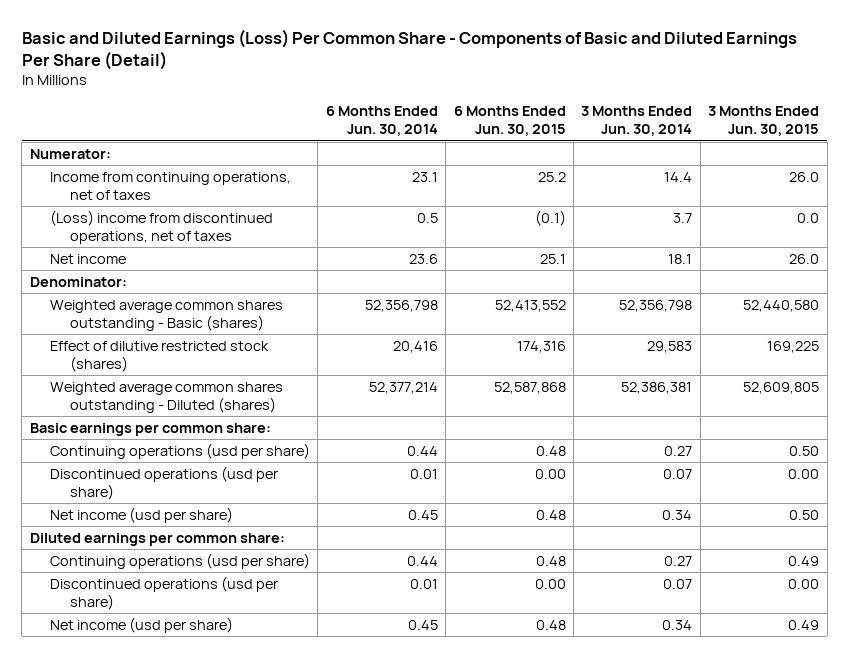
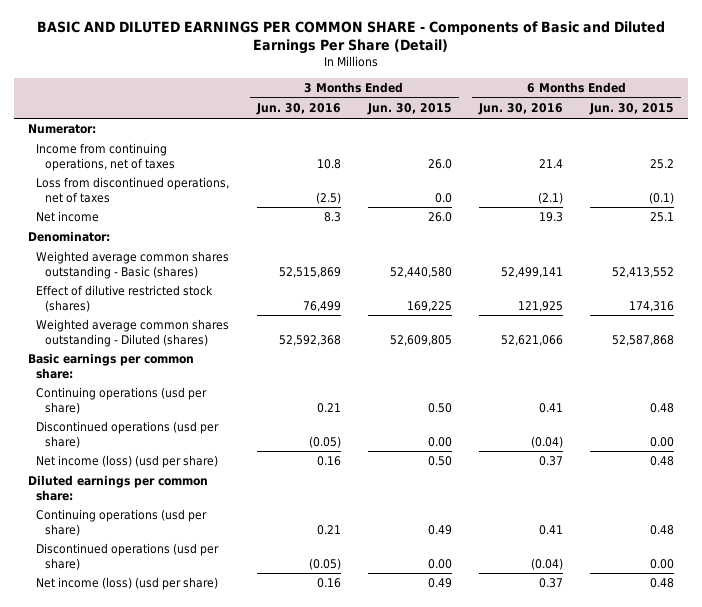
- Basic and Diluted Earnings (Loss) Per Common Share - Components of Basic and Diluted Earnings Per Share (Detail)
+ BASIC AND DILUTED EARNINGS PER COMMON SHARE - Components of Basic and Diluted Earnings Per Share (Detail)
- | 6 Months Ended Jun. 30, 2014 | 6 Months Ended Jun. 30, 2015 | 3 Months Ended Jun. 30, 2014 | 3 Months Ended Jun. 30, 2015
+ | 3 Months Ended Jun. 30, 2016 | 3 Months Ended Jun. 30, 2015 | 6 Months Ended Jun. 30, 2016 | 6 Months Ended Jun. 30, 2015
- (Loss) income from discontinued operations, net of taxes | 0.5 | (0.1) | 3.7 | 0.0
+ Loss from discontinued operations, net of taxes | (2.5) | 0.0 | (2.1) | (0.1)
- Net income (usd per share) | 0.45 | 0.48 | 0.34 | 0.50
+ Net income (loss) (usd per share) | 0.16 | 0.50 | 0.37 | 0.48
- Net income (usd per share) | 0.45 | 0.48 | 0.34 | 0.49
+ Net income (loss) (usd per share) | 0.16 | 0.49 | 0.37 | 0.48

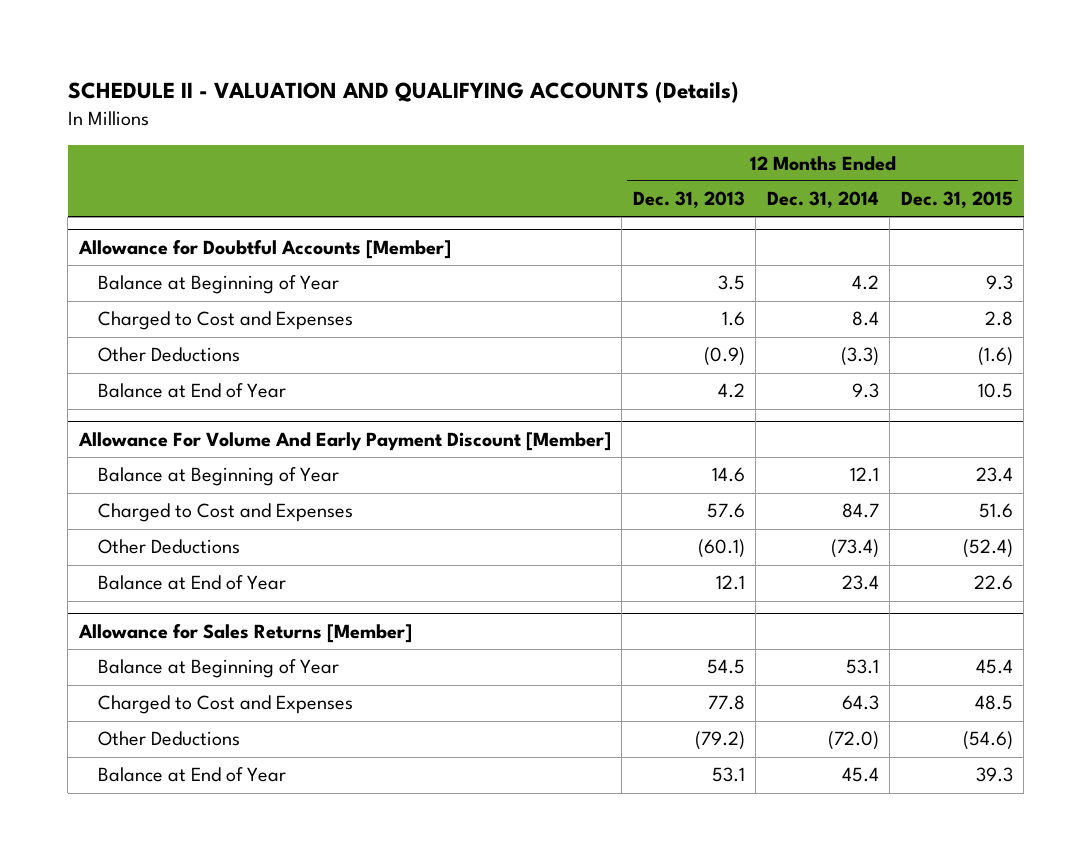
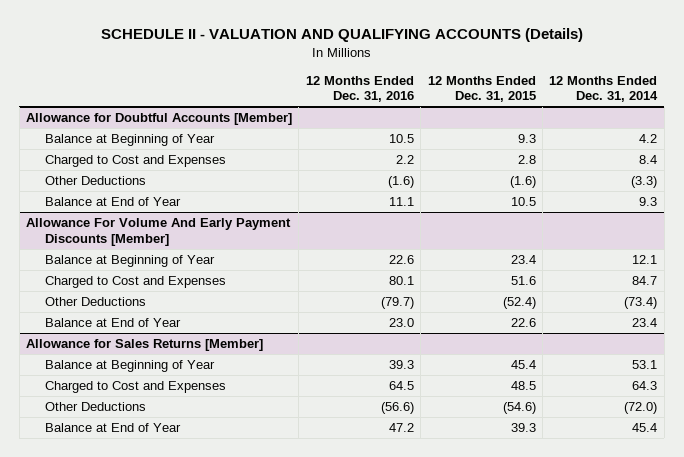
- | 12 Months Ended Dec. 31, 2013 | 12 Months Ended Dec. 31, 2014 | 12 Months Ended Dec. 31, 2015
+ | 12 Months Ended Dec. 31, 2016 | 12 Months Ended Dec. 31, 2015 | 12 Months Ended Dec. 31, 2014
- Allowance For Volume And Early Payment Discount [Member]
+ Allowance For Volume And Early Payment Discounts [Member]

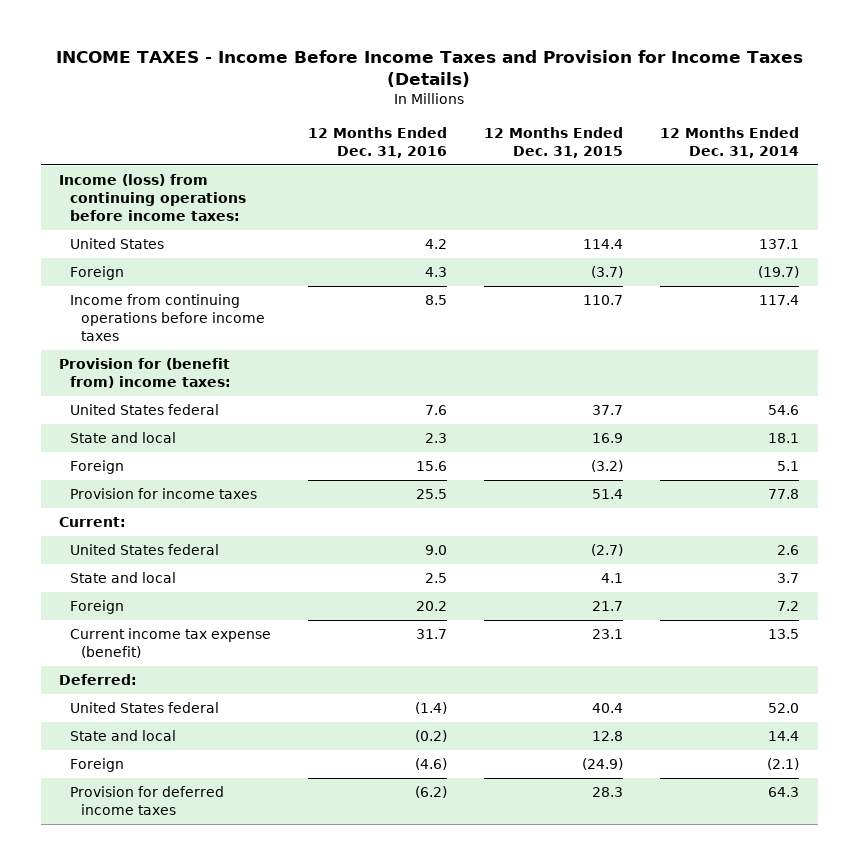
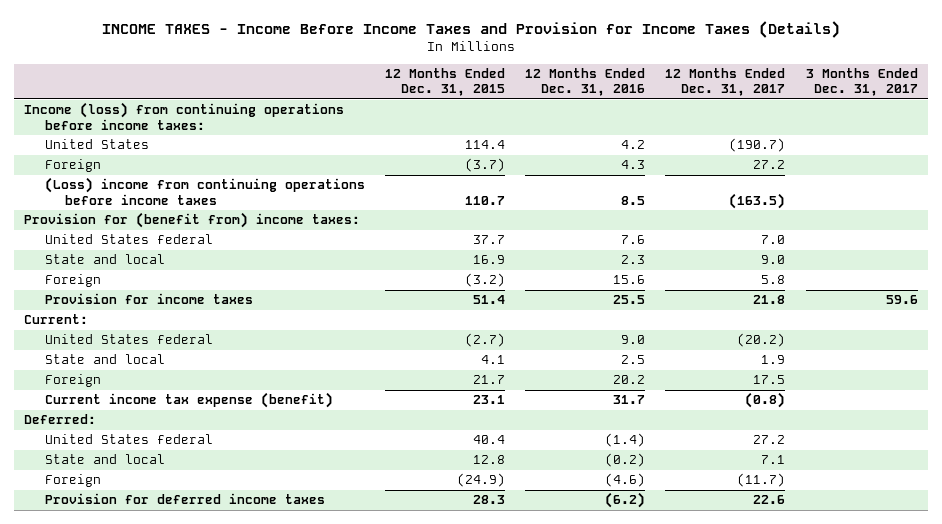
- | 12 Months Ended Dec. 31, 2016 | 12 Months Ended Dec. 31, 2015 | 12 Months Ended Dec. 31, 2014
+ | 12 Months Ended Dec. 31, 2015 | 12 Months Ended Dec. 31, 2016 | 12 Months Ended Dec. 31, 2017 | 3 Months Ended Dec. 31, 2017
- Income from continuing operations before income taxes | 8.5 | 110.7 | 117.4
+ (Loss) income from continuing operations before income taxes | 110.7 | 8.5 | (163.5) |

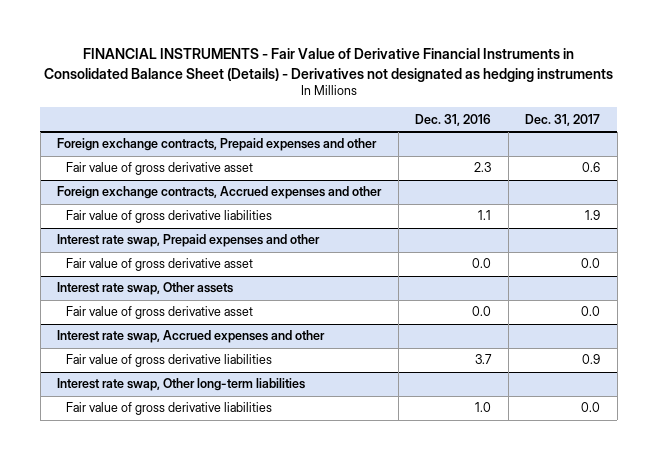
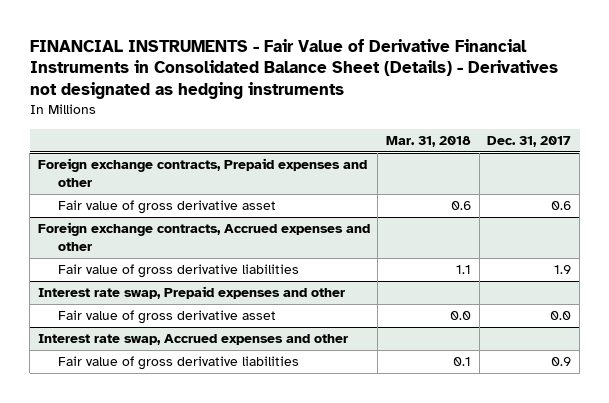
- | Dec. 31, 2016 | Dec. 31, 2017
+ | Mar. 31, 2018 | Dec. 31, 2017
- Interest rate swap, Other assets
- Fair value of gross derivative asset | 0.0 | 0.0
- Interest rate swap, Other long-term liabilities
- Fair value of gross derivative liabilities | 1.0 | 0.0

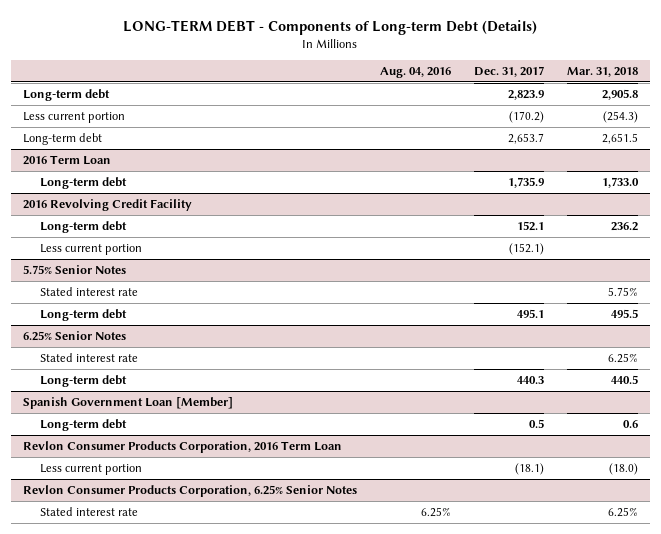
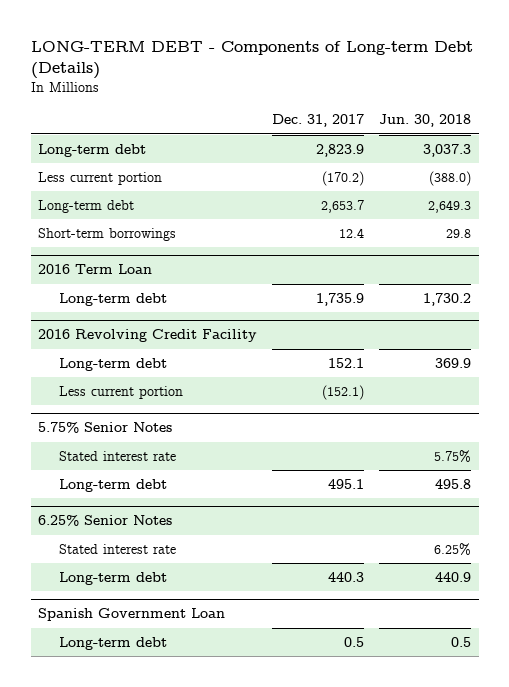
- | Aug. 04, 2016 | Dec. 31, 2017 | Mar. 31, 2018
+ | Dec. 31, 2017 | Jun. 30, 2018
+ Short-term borrowings | 12.4 | 29.8
- Spanish Government Loan [Member]
+ Spanish Government Loan
- Revlon Consumer Products Corporation, 2016 Term Loan
- Less current portion | | (18.1) | (18.0)
- Revlon Consumer Products Corporation, 6.25% Senior Notes
- Stated interest rate | 6.25% | | 6.25%

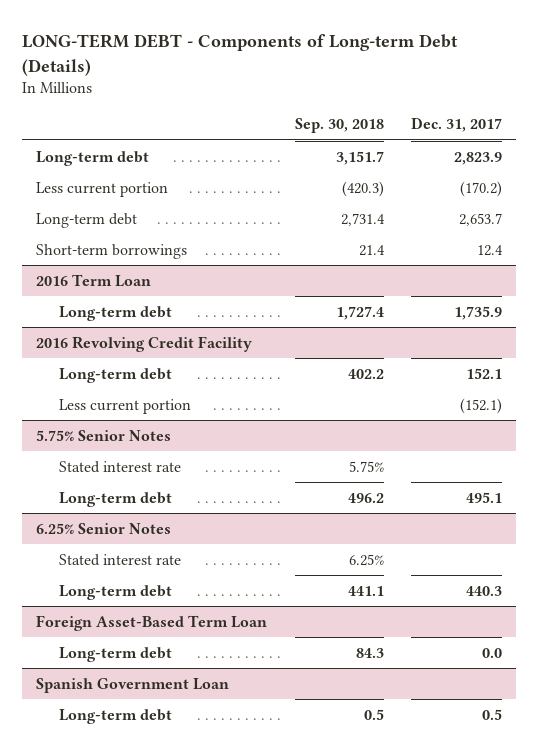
- | Dec. 31, 2017 | Jun. 30, 2018
+ | Sep. 30, 2018 | Dec. 31, 2017
+ Foreign Asset-Based Term Loan
+ Long-term debt | 84.3 | 0.0

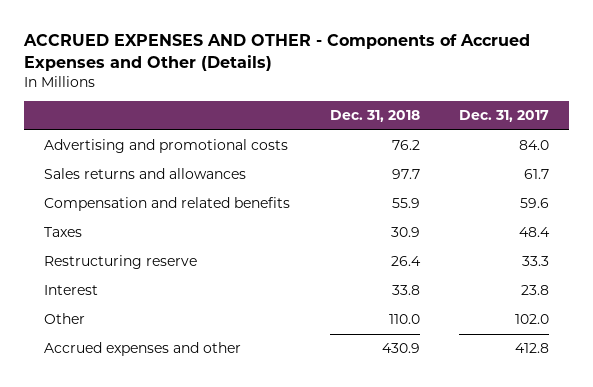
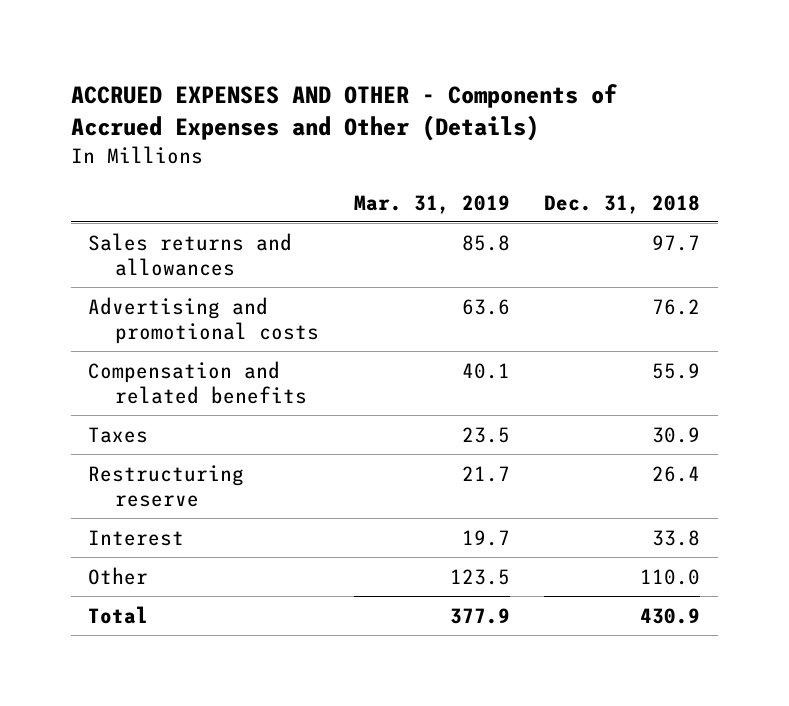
- | Dec. 31, 2018 | Dec. 31, 2017
+ | Mar. 31, 2019 | Dec. 31, 2018
moved down: Advertising and promotional costs | 63.6 | 76.2
- Accrued expenses and other | 430.9 | 412.8
+ Total | 377.9 | 430.9

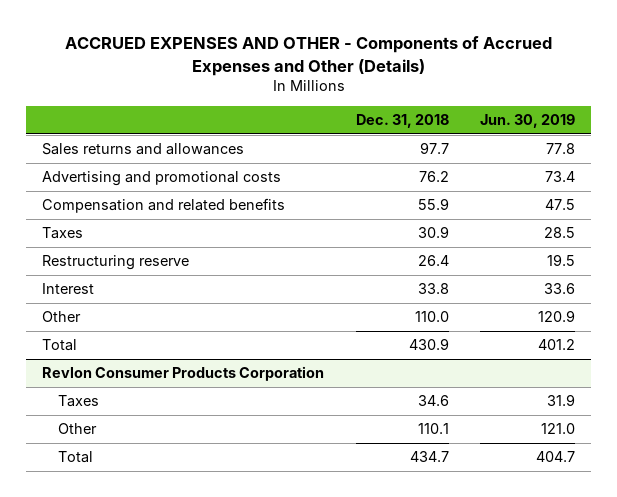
- | Mar. 31, 2019 | Dec. 31, 2018
+ | Dec. 31, 2018 | Jun. 30, 2019
+ Revlon Consumer Products Corporation
+ Taxes | 34.6 | 31.9
+ Other | 110.1 | 121.0
+ Total | 434.7 | 404.7

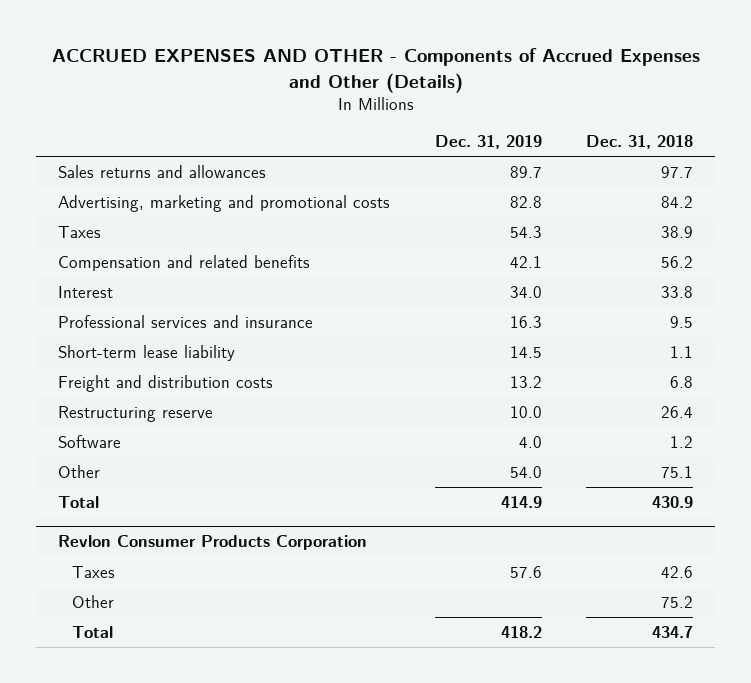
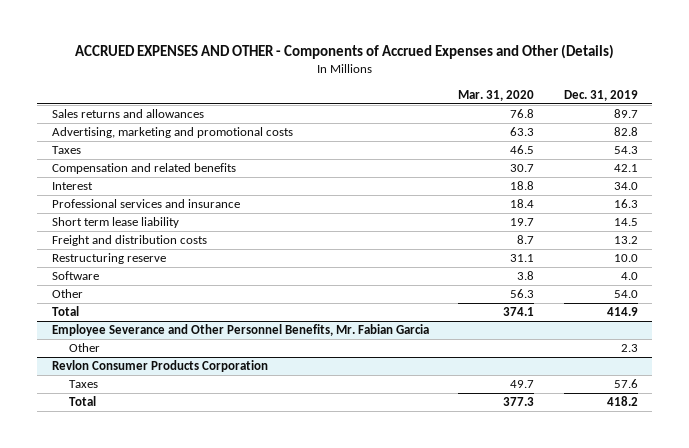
- | Dec. 31, 2019 | Dec. 31, 2018
+ | Mar. 31, 2020 | Dec. 31, 2019
- Short-term lease liability | 14.5 | 1.1
+ Short term lease liability | 19.7 | 14.5
+ Employee Severance and Other Personnel Benefits, Mr. Fabian Garcia
+ Other | | 2.3
@ Revlon Consumer Products Corporation
- Other | | 75.2

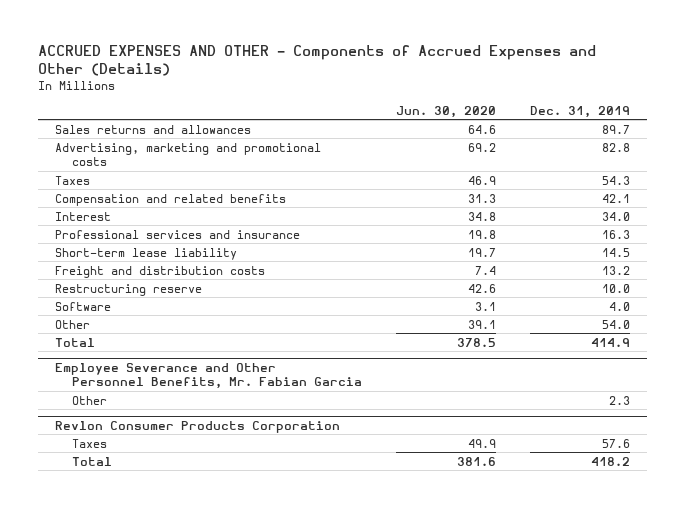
- | Mar. 31, 2020 | Dec. 31, 2019
+ | Jun. 30, 2020 | Dec. 31, 2019
- Short term lease liability | 19.7 | 14.5
+ Short-term lease liability | 19.7 | 14.5

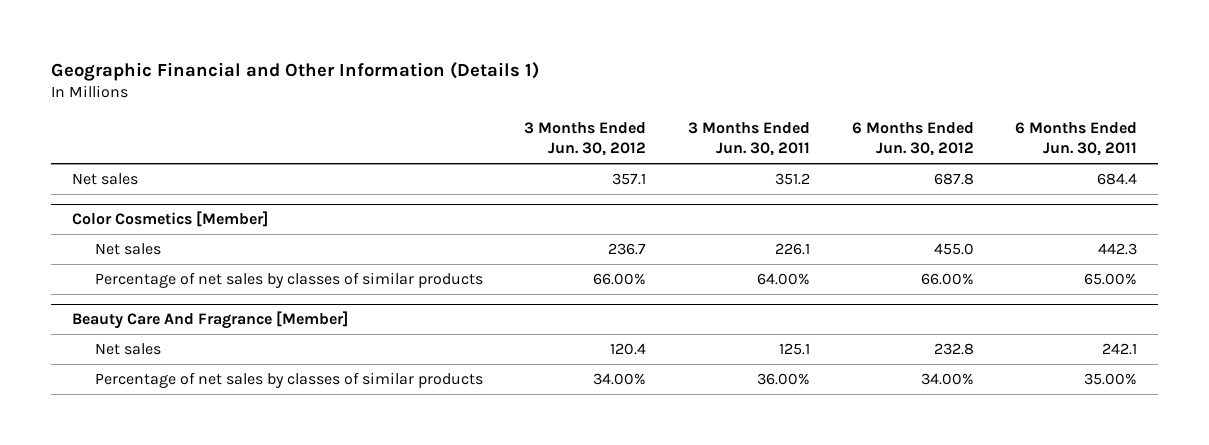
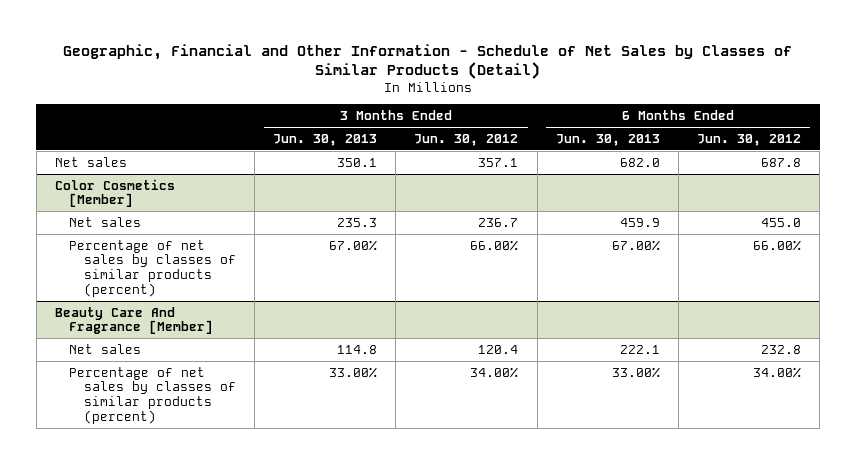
- Geographic Financial and Other Information (Details 1)
+ Geographic, Financial and Other Information - Schedule of Net Sales by Classes of Similar Products (Detail)
- | 3 Months Ended Jun. 30, 2012 | 3 Months Ended Jun. 30, 2011 | 6 Months Ended Jun. 30, 2012 | 6 Months Ended Jun. 30, 2011
+ | 3 Months Ended Jun. 30, 2013 | 3 Months Ended Jun. 30, 2012 | 6 Months Ended Jun. 30, 2013 | 6 Months Ended Jun. 30, 2012
@ Color Cosmetics [Member]
- Percentage of net sales by classes of similar products | 66.00% | 64.00% | 66.00% | 65.00%
+ Percentage of net sales by classes of similar products (percent) | 67.00% | 66.00% | 67.00% | 66.00%
@ Beauty Care And Fragrance [Member]
- Percentage of net sales by classes of similar products | 34.00% | 36.00% | 34.00% | 35.00%
+ Percentage of net sales by classes of similar products (percent) | 33.00% | 34.00% | 33.00% | 34.00%

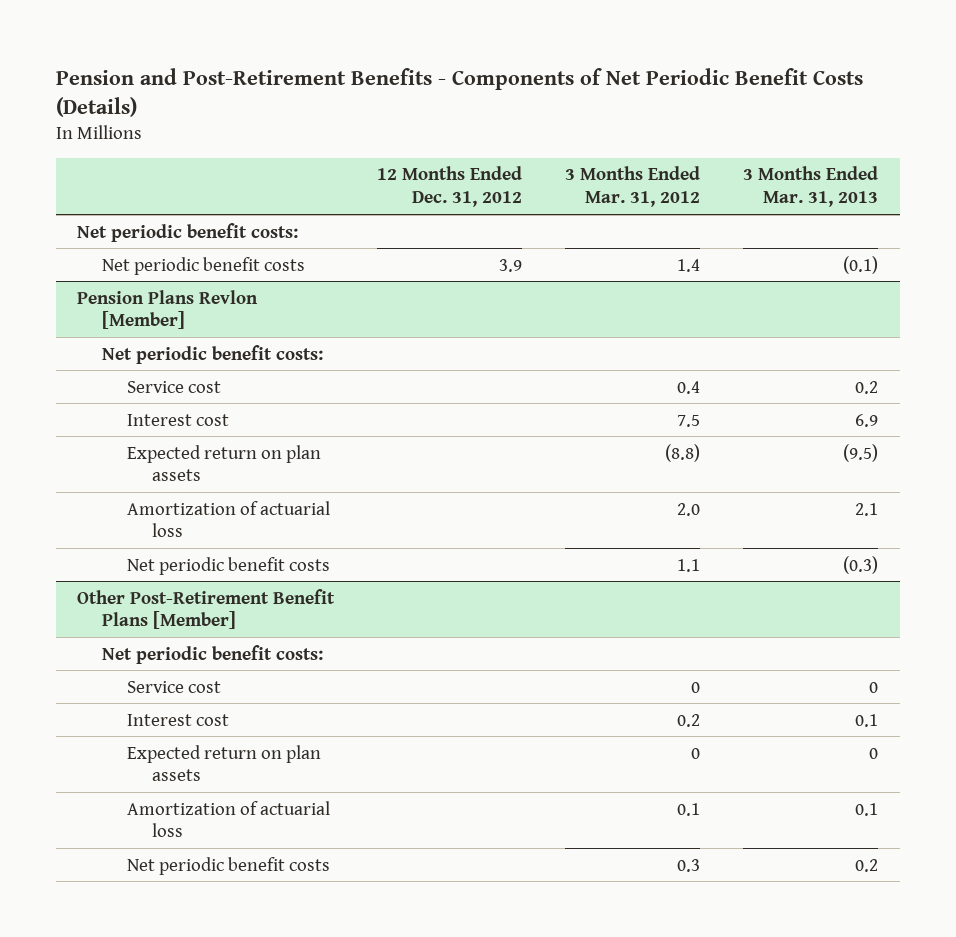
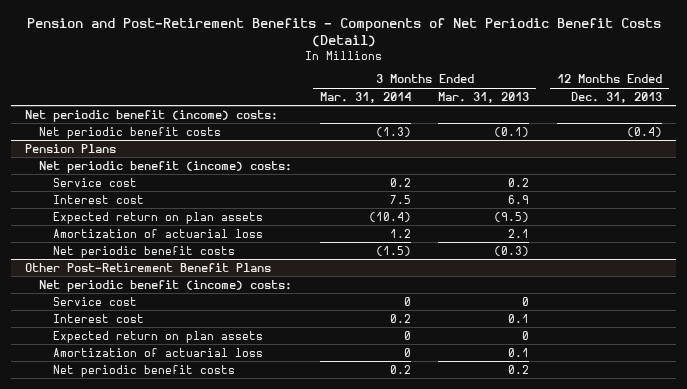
- Pension and Post-Retirement Benefits - Components of Net Periodic Benefit Costs (Details)
+ Pension and Post-Retirement Benefits - Components of Net Periodic Benefit Costs (Detail)
- | 12 Months Ended Dec. 31, 2012 | 3 Months Ended Mar. 31, 2012 | 3 Months Ended Mar. 31, 2013
+ | 3 Months Ended Mar. 31, 2014 | 3 Months Ended Mar. 31, 2013 | 12 Months Ended Dec. 31, 2013
- Net periodic benefit costs:
+ Net periodic benefit (income) costs:
- Pension Plans Revlon [Member]
- Net periodic benefit costs:
+ Pension Plans
+ Net periodic benefit (income) costs:
- Other Post-Retirement Benefit Plans [Member]
- Net periodic benefit costs:
+ Other Post-Retirement Benefit Plans
+ Net periodic benefit (income) costs:

